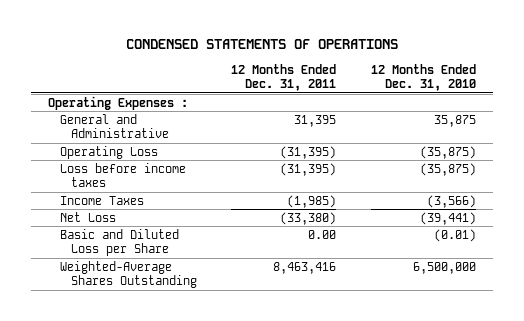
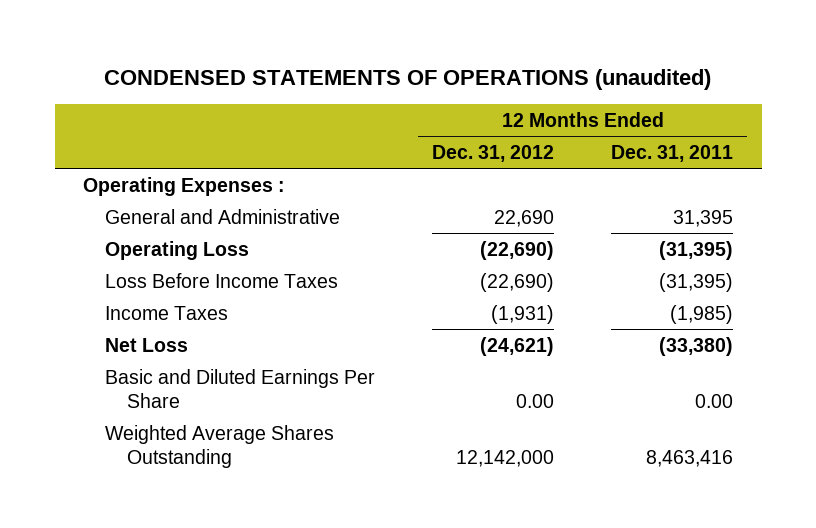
- CONDENSED STATEMENTS OF OPERATIONS
+ CONDENSED STATEMENTS OF OPERATIONS (unaudited)
- | 12 Months Ended Dec. 31, 2011 | 12 Months Ended Dec. 31, 2010
+ | 12 Months Ended Dec. 31, 2012 | 12 Months Ended Dec. 31, 2011
- Loss before income taxes | (31,395) | (35,875)
+ Loss Before Income Taxes | (22,690) | (31,395)
- Basic and Diluted Loss per Share | 0.00 | (0.01)
- Weighted-Average Shares Outstanding | 8,463,416 | 6,500,000
+ Basic and Diluted Earnings Per Share | 0.00 | 0.00
+ Weighted Average Shares Outstanding | 12,142,000 | 8,463,416

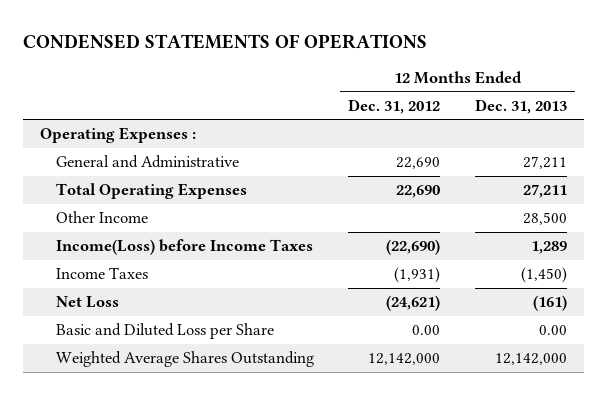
- CONDENSED STATEMENTS OF OPERATIONS (unaudited)
+ CONDENSED STATEMENTS OF OPERATIONS
- | 12 Months Ended Dec. 31, 2012 | 12 Months Ended Dec. 31, 2011
+ | 12 Months Ended Dec. 31, 2012 | 12 Months Ended Dec. 31, 2013
- Operating Loss | (22,690) | (31,395)
- Loss Before Income Taxes | (22,690) | (31,395)
+ Total Operating Expenses | 22,690 | 27,211
+ Other Income | | 28,500
+ Income(Loss) before Income Taxes | (22,690) | 1,289
- Basic and Diluted Earnings Per Share | 0.00 | 0.00
+ Basic and Diluted Loss per Share | 0.00 | 0.00

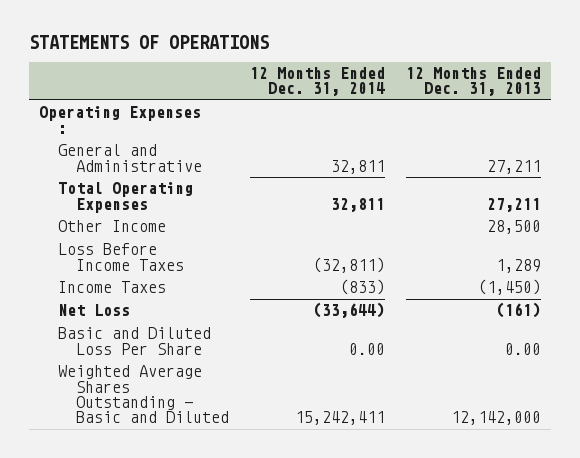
- CONDENSED STATEMENTS OF OPERATIONS
+ STATEMENTS OF OPERATIONS
- | 12 Months Ended Dec. 31, 2012 | 12 Months Ended Dec. 31, 2013
+ | 12 Months Ended Dec. 31, 2014 | 12 Months Ended Dec. 31, 2013
- Income(Loss) before Income Taxes | (22,690) | 1,289
+ Loss Before Income Taxes | (32,811) | 1,289
- Basic and Diluted Loss per Share | 0.00 | 0.00
- Weighted Average Shares Outstanding | 12,142,000 | 12,142,000
+ Basic and Diluted Loss Per Share | 0.00 | 0.00
+ Weighted Average Shares Outstanding - Basic and Diluted | 15,242,411 | 12,142,000

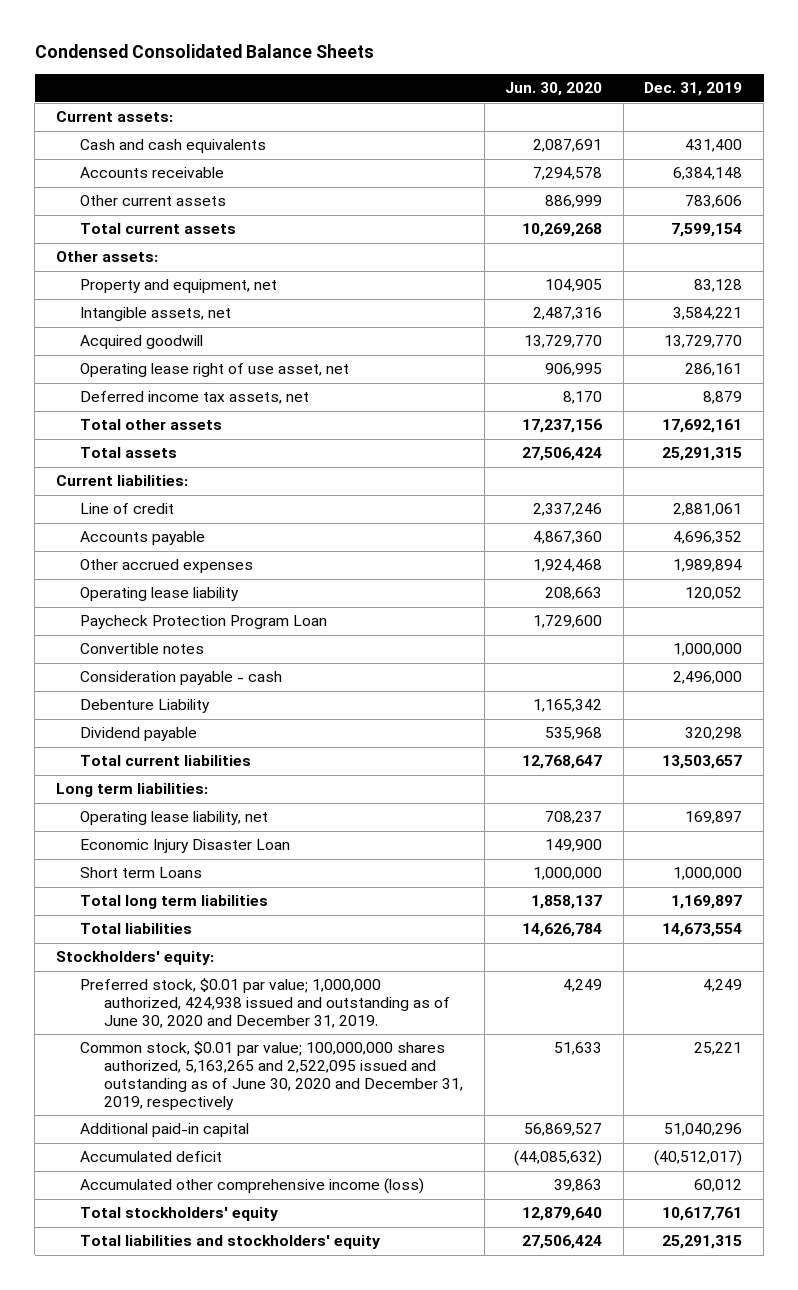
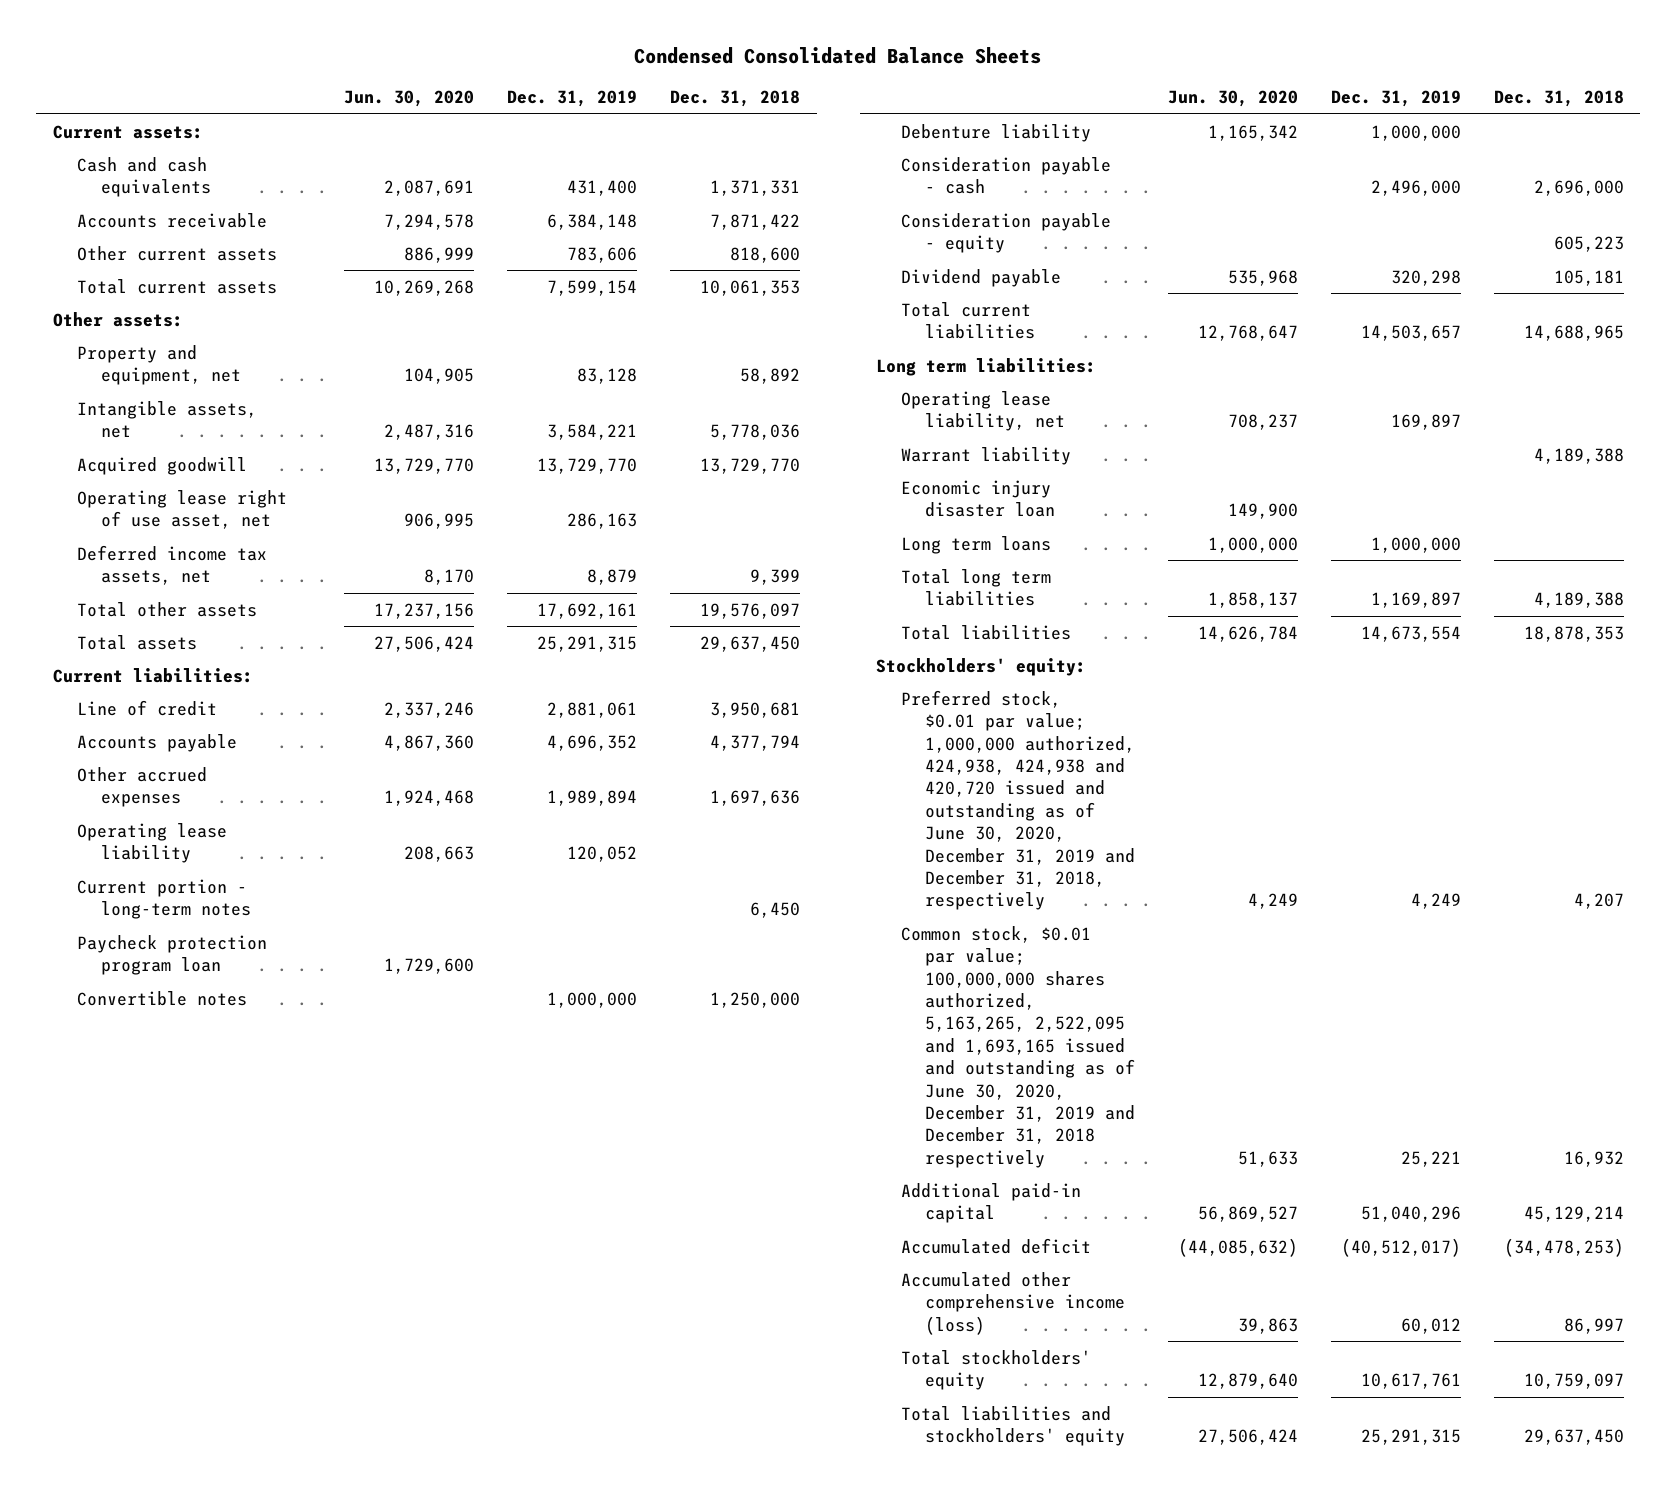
- | Jun. 30, 2020 | Dec. 31, 2019
+ | Jun. 30, 2020 | Dec. 31, 2019 | Dec. 31, 2018
- Operating lease right of use asset, net | 906,995 | 286,161
+ Operating lease right of use asset, net | 906,995 | 286,163 |
- Paycheck Protection Program Loan | 1,729,600 |
+ Current portion - long-term notes | | | 6,450
+ Paycheck protection program loan | 1,729,600 | |
+ Debenture liability | 1,165,342 | 1,000,000 |
- Debenture Liability | 1,165,342 |
+ Consideration payable - equity | | | 605,223
- Total current liabilities | 12,768,647 | 13,503,657
+ Total current liabilities | 12,768,647 | 14,503,657 | 14,688,965
- Economic Injury Disaster Loan | 149,900 |
- Short term Loans | 1,000,000 | 1,000,000
+ Warrant liability | | | 4,189,388
+ Economic injury disaster loan | 149,900 | |
+ Long term loans | 1,000,000 | 1,000,000 |
- Preferred stock, $0.01 par value; 1,000,000 authorized, 424,938 issued and outstanding as of June 30, 2020 and December 31, 2019. | 4,249 | 4,249
- Common stock, $0.01 par value; 100,000,000 shares authorized, 5,163,265 and 2,522,095 issued and outstanding as of June 30, 2020 and December 31, 2019, respectively | 51,633 | 25,221
+ Preferred stock, $0.01 par value; 1,000,000 authorized, 424,938, 424,938 and 420,720 issued and outstanding as of June 30, 2020, December 31, 2019 and December 31, 2018, respectively | 4,249 | 4,249 | 4,207
+ Common stock, $0.01 par value; 100,000,000 shares authorized, 5,163,265, 2,522,095 and 1,693,165 issued and outstanding as of June 30, 2020, December 31, 2019 and December 31, 2018 respectively | 51,633 | 25,221 | 16,932

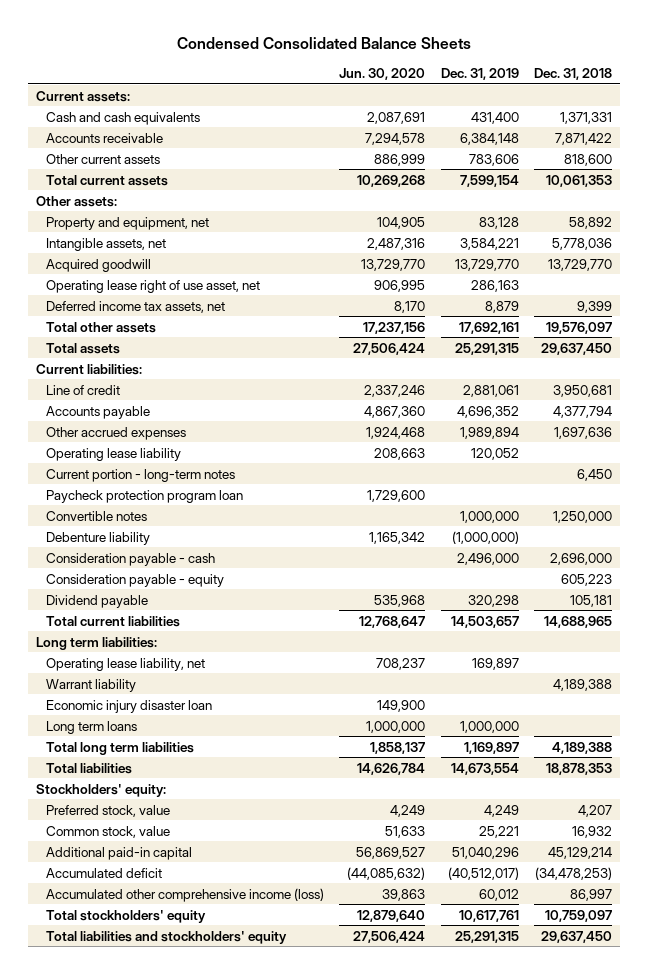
- Debenture liability | 1,165,342 | 1,000,000 |
+ Debenture liability | 1,165,342 | (1,000,000) |
- Preferred stock, $0.01 par value; 1,000,000 authorized, 424,938, 424,938 and 420,720 issued and outstanding as of June 30, 2020, December 31, 2019 and December 31, 2018, respectively | 4,249 | 4,249 | 4,207
- Common stock, $0.01 par value; 100,000,000 shares authorized, 5,163,265, 2,522,095 and 1,693,165 issued and outstanding as of June 30, 2020, December 31, 2019 and December 31, 2018 respectively | 51,633 | 25,221 | 16,932
+ Preferred stock, value | 4,249 | 4,249 | 4,207
+ Common stock, value | 51,633 | 25,221 | 16,932

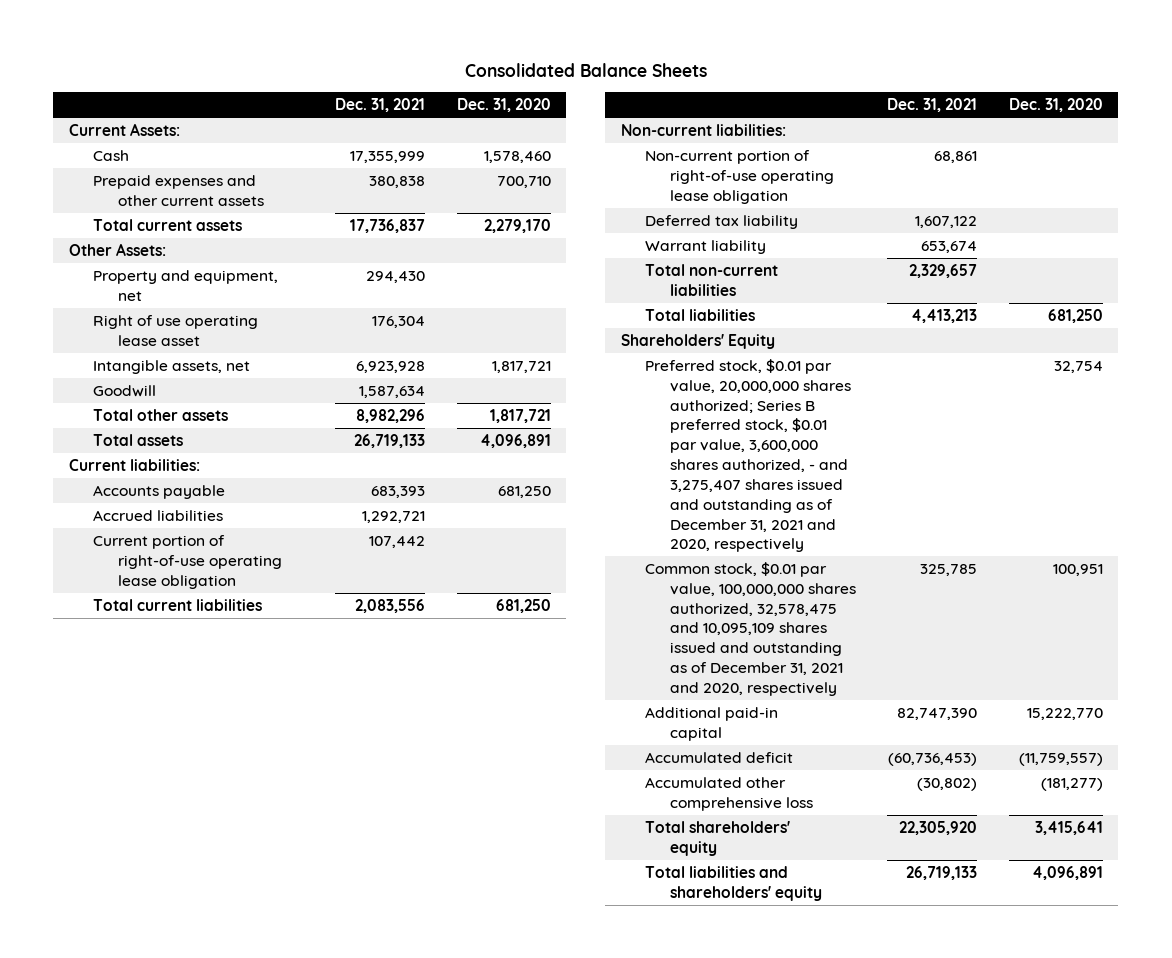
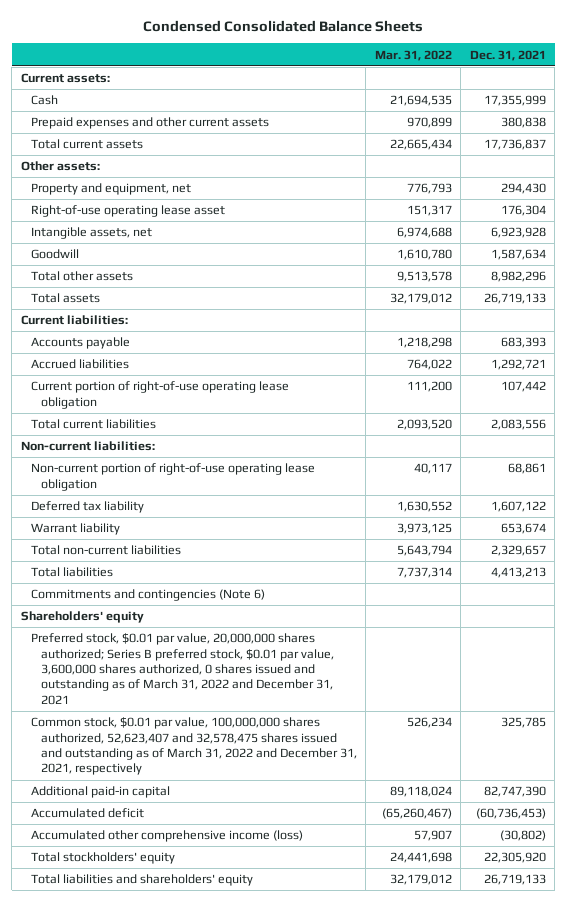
- Consolidated Balance Sheets
+ Condensed Consolidated Balance Sheets
- | Dec. 31, 2021 | Dec. 31, 2020
+ | Mar. 31, 2022 | Dec. 31, 2021
- Current Assets:
+ Current assets:
- Other Assets:
+ Other assets:
- Right of use operating lease asset | 176,304 |
+ Right-of-use operating lease asset | 151,317 | 176,304
- Shareholders' Equity
- Preferred stock, $0.01 par value, 20,000,000 shares authorized; Series B preferred stock, $0.01 par value, 3,600,000 shares authorized, - and 3,275,407 shares issued and outstanding as of December 31, 2021 and 2020, respectively | | 32,754
- Common stock, $0.01 par value, 100,000,000 shares authorized, 32,578,475 and 10,095,109 shares issued and outstanding as of December 31, 2021 and 2020, respectively | 325,785 | 100,951
+ Commitments and contingencies (Note 6)
+ Shareholders' equity
+ Preferred stock, $0.01 par value, 20,000,000 shares authorized; Series B preferred stock, $0.01 par value, 3,600,000 shares authorized, 0 shares issued and outstanding as of March 31, 2022 and December 31, 2021
+ Common stock, $0.01 par value, 100,000,000 shares authorized, 52,623,407 and 32,578,475 shares issued and outstanding as of March 31, 2022 and December 31, 2021, respectively | 526,234 | 325,785
- Accumulated other comprehensive loss | (30,802) | (181,277)
- Total shareholders' equity | 22,305,920 | 3,415,641
+ Accumulated other comprehensive income (loss) | 57,907 | (30,802)
+ Total stockholders' equity | 24,441,698 | 22,305,920

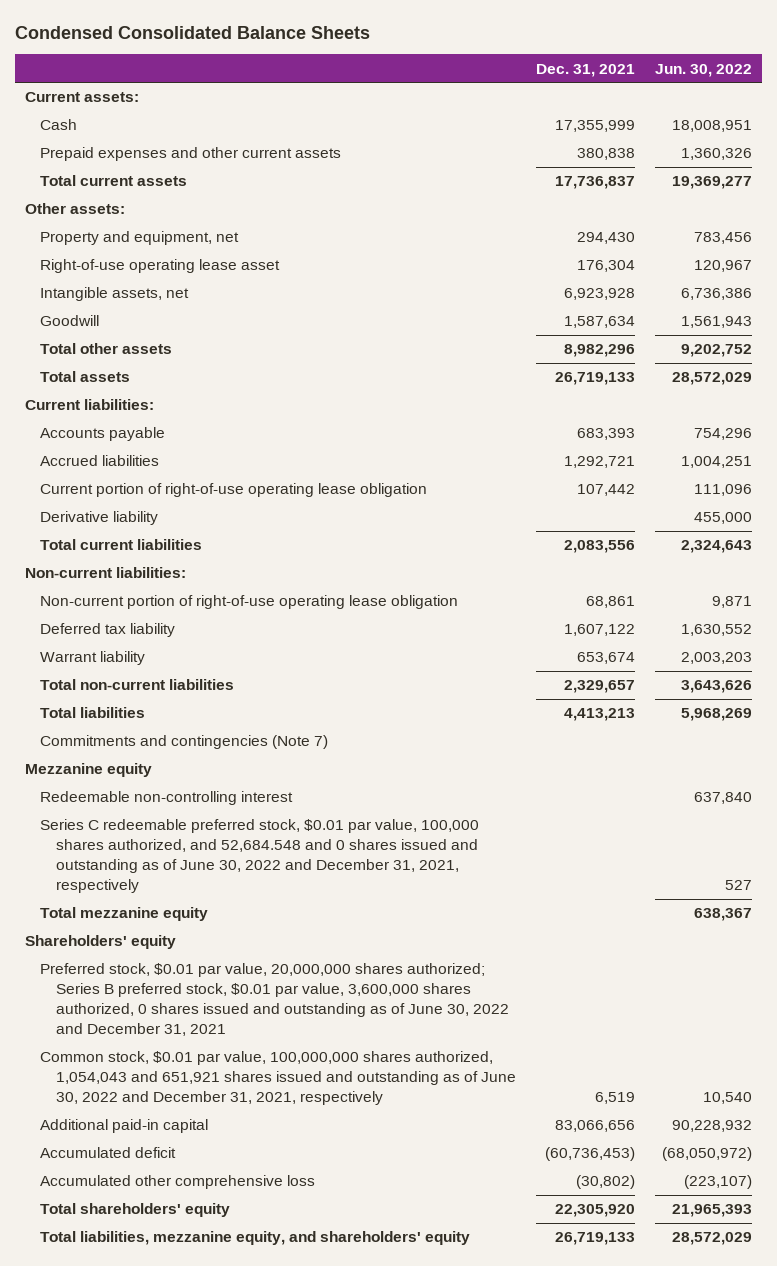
- | Mar. 31, 2022 | Dec. 31, 2021
+ | Dec. 31, 2021 | Jun. 30, 2022
+ Derivative liability | | 455,000
- Commitments and contingencies (Note 6)
+ Commitments and contingencies (Note 7)
+ Mezzanine equity
+ Redeemable non-controlling interest | | 637,840
+ Series C redeemable preferred stock, $0.01 par value, 100,000 shares authorized, and 52,684.548 and 0 shares issued and outstanding as of June 30, 2022 and December 31, 2021, respectively | | 527
+ Total mezzanine equity | | 638,367
- Preferred stock, $0.01 par value, 20,000,000 shares authorized; Series B preferred stock, $0.01 par value, 3,600,000 shares authorized, 0 shares issued and outstanding as of March 31, 2022 and December 31, 2021
- Common stock, $0.01 par value, 100,000,000 shares authorized, 52,623,407 and 32,578,475 shares issued and outstanding as of March 31, 2022 and December 31, 2021, respectively | 526,234 | 325,785
- Additional paid-in capital | 89,118,024 | 82,747,390
+ Preferred stock, $0.01 par value, 20,000,000 shares authorized; Series B preferred stock, $0.01 par value, 3,600,000 shares authorized, 0 shares issued and outstanding as of June 30, 2022 and December 31, 2021
+ Common stock, $0.01 par value, 100,000,000 shares authorized, 1,054,043 and 651,921 shares issued and outstanding as of June 30, 2022 and December 31, 2021, respectively | 6,519 | 10,540
+ Additional paid-in capital | 83,066,656 | 90,228,932
- Accumulated other comprehensive income (loss) | 57,907 | (30,802)
- Total stockholders' equity | 24,441,698 | 22,305,920
- Total liabilities and shareholders' equity | 32,179,012 | 26,719,133
+ Accumulated other comprehensive loss | (30,802) | (223,107)
+ Total shareholders' equity | 22,305,920 | 21,965,393
+ Total liabilities, mezzanine equity, and shareholders' equity | 26,719,133 | 28,572,029

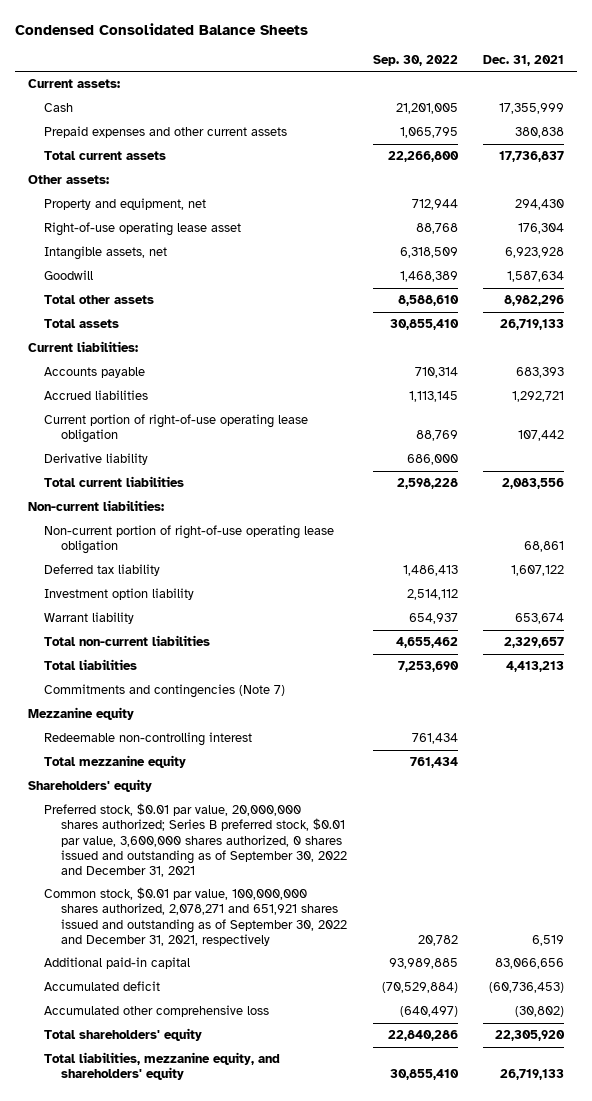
- | Dec. 31, 2021 | Jun. 30, 2022
+ | Sep. 30, 2022 | Dec. 31, 2021
+ Investment option liability | 2,514,112 |
- Series C redeemable preferred stock, $0.01 par value, 100,000 shares authorized, and 52,684.548 and 0 shares issued and outstanding as of June 30, 2022 and December 31, 2021, respectively | | 527
- Preferred stock, $0.01 par value, 20,000,000 shares authorized; Series B preferred stock, $0.01 par value, 3,600,000 shares authorized, 0 shares issued and outstanding as of June 30, 2022 and December 31, 2021
- Common stock, $0.01 par value, 100,000,000 shares authorized, 1,054,043 and 651,921 shares issued and outstanding as of June 30, 2022 and December 31, 2021, respectively | 6,519 | 10,540
+ Preferred stock, $0.01 par value, 20,000,000 shares authorized; Series B preferred stock, $0.01 par value, 3,600,000 shares authorized, 0 shares issued and outstanding as of September 30, 2022 and December 31, 2021
+ Common stock, $0.01 par value, 100,000,000 shares authorized, 2,078,271 and 651,921 shares issued and outstanding as of September 30, 2022 and December 31, 2021, respectively | 20,782 | 6,519

